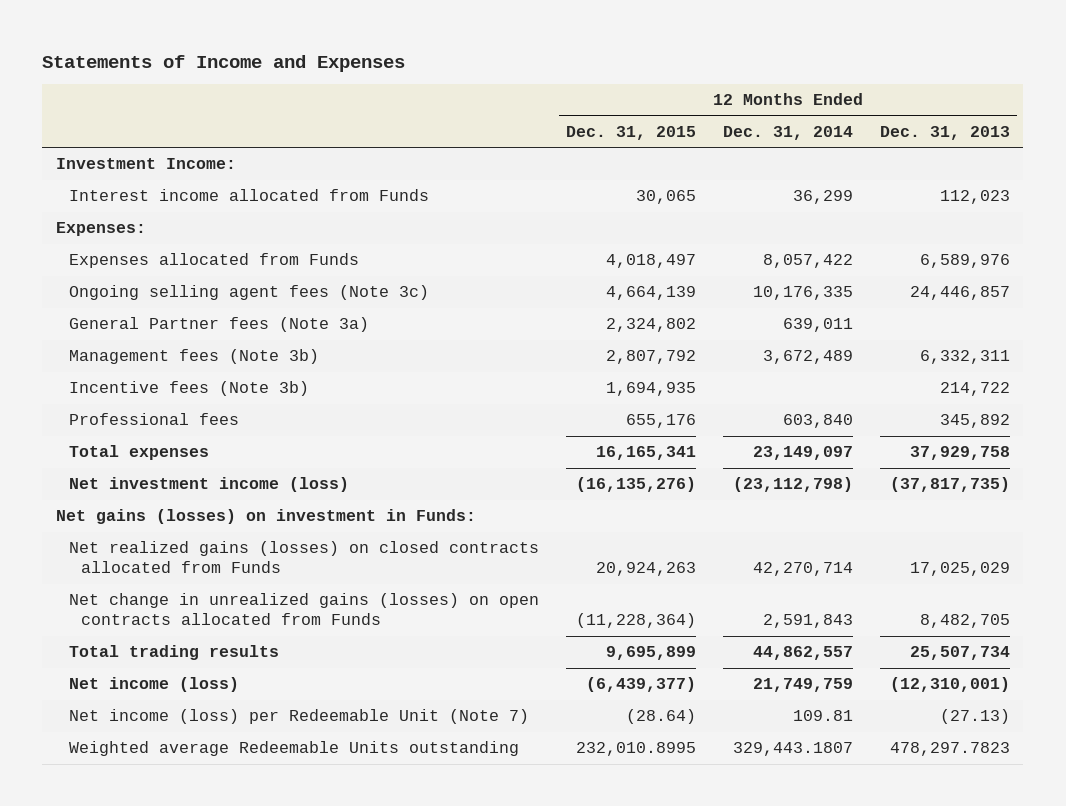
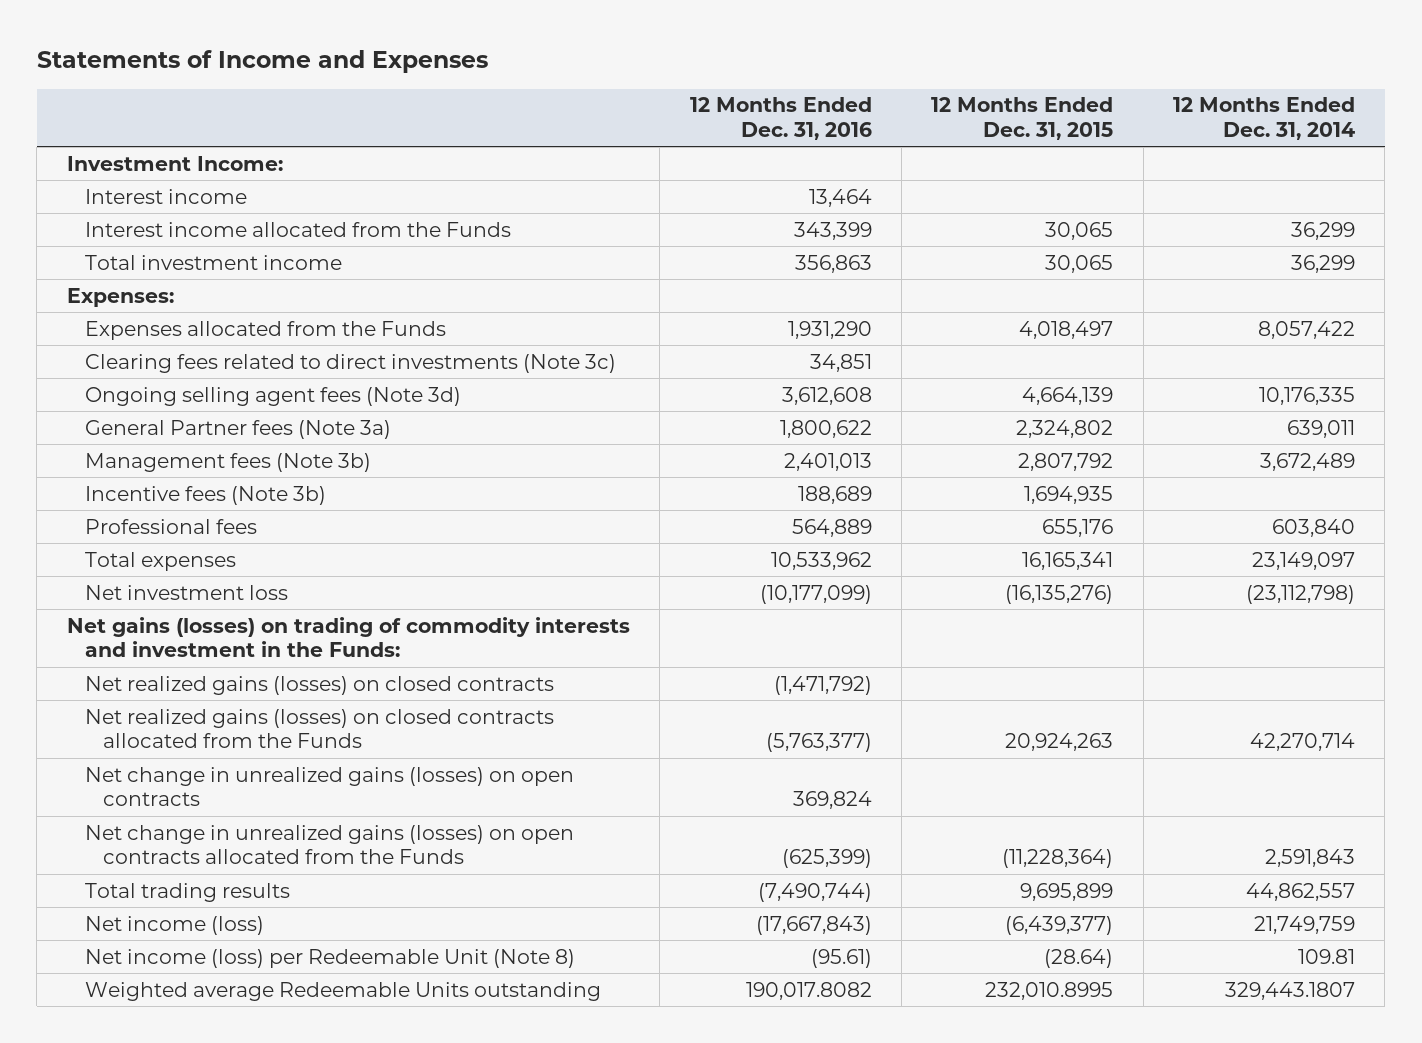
- | 12 Months Ended Dec. 31, 2015 | 12 Months Ended Dec. 31, 2014 | 12 Months Ended Dec. 31, 2013
+ | 12 Months Ended Dec. 31, 2016 | 12 Months Ended Dec. 31, 2015 | 12 Months Ended Dec. 31, 2014
- Interest income allocated from Funds | 30,065 | 36,299 | 112,023
+ Interest income | 13,464 | |
+ Interest income allocated from the Funds | 343,399 | 30,065 | 36,299
+ Total investment income | 356,863 | 30,065 | 36,299
- Expenses allocated from Funds | 4,018,497 | 8,057,422 | 6,589,976
- Ongoing selling agent fees (Note 3c) | 4,664,139 | 10,176,335 | 24,446,857
+ Expenses allocated from the Funds | 1,931,290 | 4,018,497 | 8,057,422
+ Clearing fees related to direct investments (Note 3c) | 34,851 | |
+ Ongoing selling agent fees (Note 3d) | 3,612,608 | 4,664,139 | 10,176,335
- Net investment income (loss) | (16,135,276) | (23,112,798) | (37,817,735)
- Net gains (losses) on investment in Funds:
- Net realized gains (losses) on closed contracts allocated from Funds | 20,924,263 | 42,270,714 | 17,025,029
- Net change in unrealized gains (losses) on open contracts allocated from Funds | (11,228,364) | 2,591,843 | 8,482,705
+ Net investment loss | (10,177,099) | (16,135,276) | (23,112,798)
+ Net gains (losses) on trading of commodity interests and investment in the Funds:
+ Net realized gains (losses) on closed contracts | (1,471,792) | |
+ Net realized gains (losses) on closed contracts allocated from the Funds | (5,763,377) | 20,924,263 | 42,270,714
+ Net change in unrealized gains (losses) on open contracts | 369,824 | |
+ Net change in unrealized gains (losses) on open contracts allocated from the Funds | (625,399) | (11,228,364) | 2,591,843
- Net income (loss) per Redeemable Unit (Note 7) | (28.64) | 109.81 | (27.13)
+ Net income (loss) per Redeemable Unit (Note 8) | (95.61) | (28.64) | 109.81

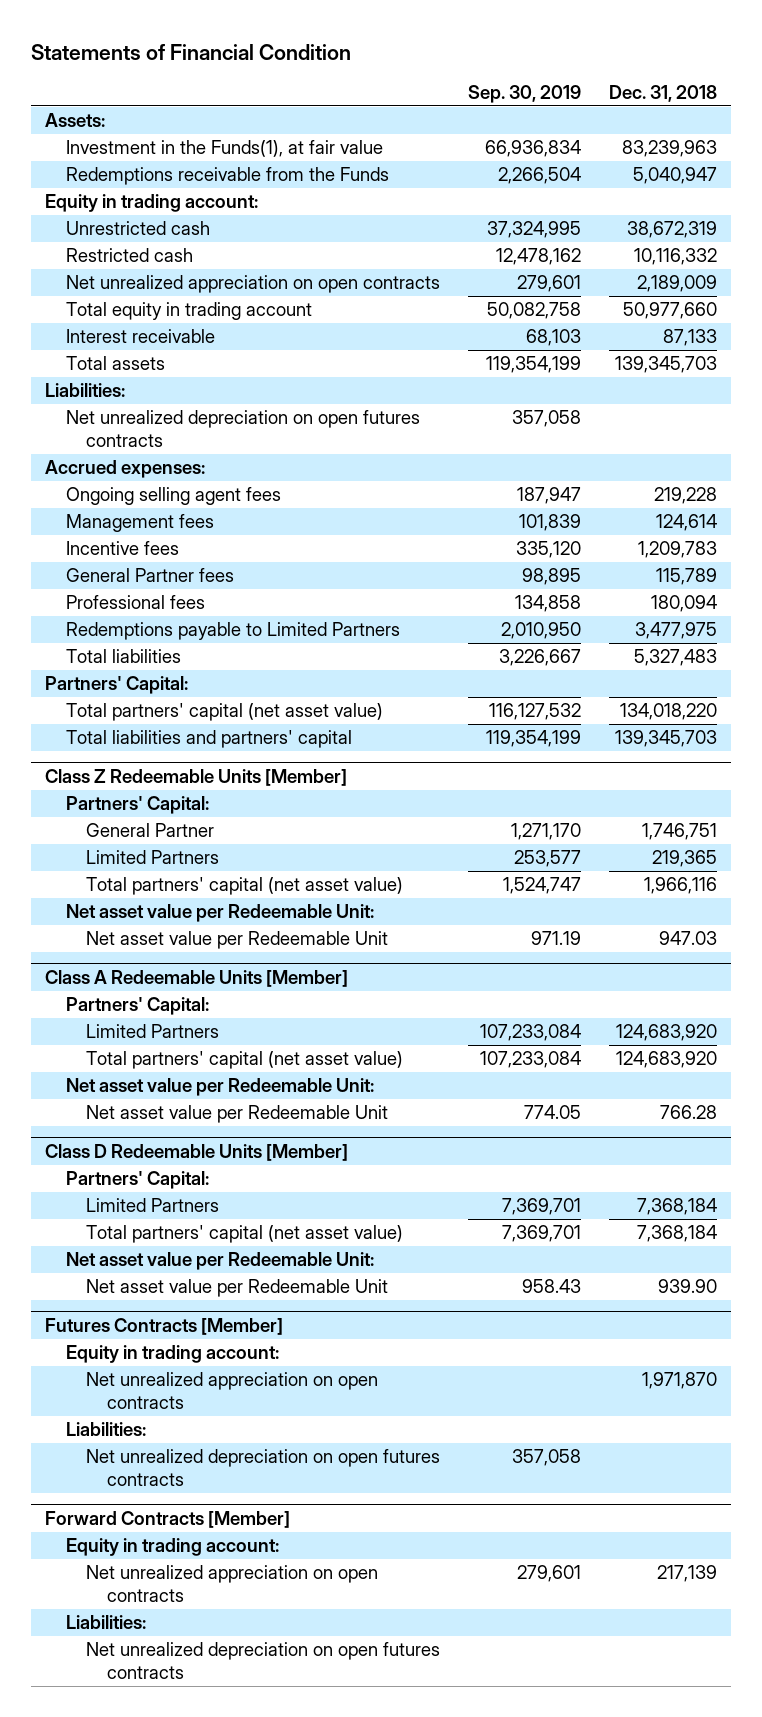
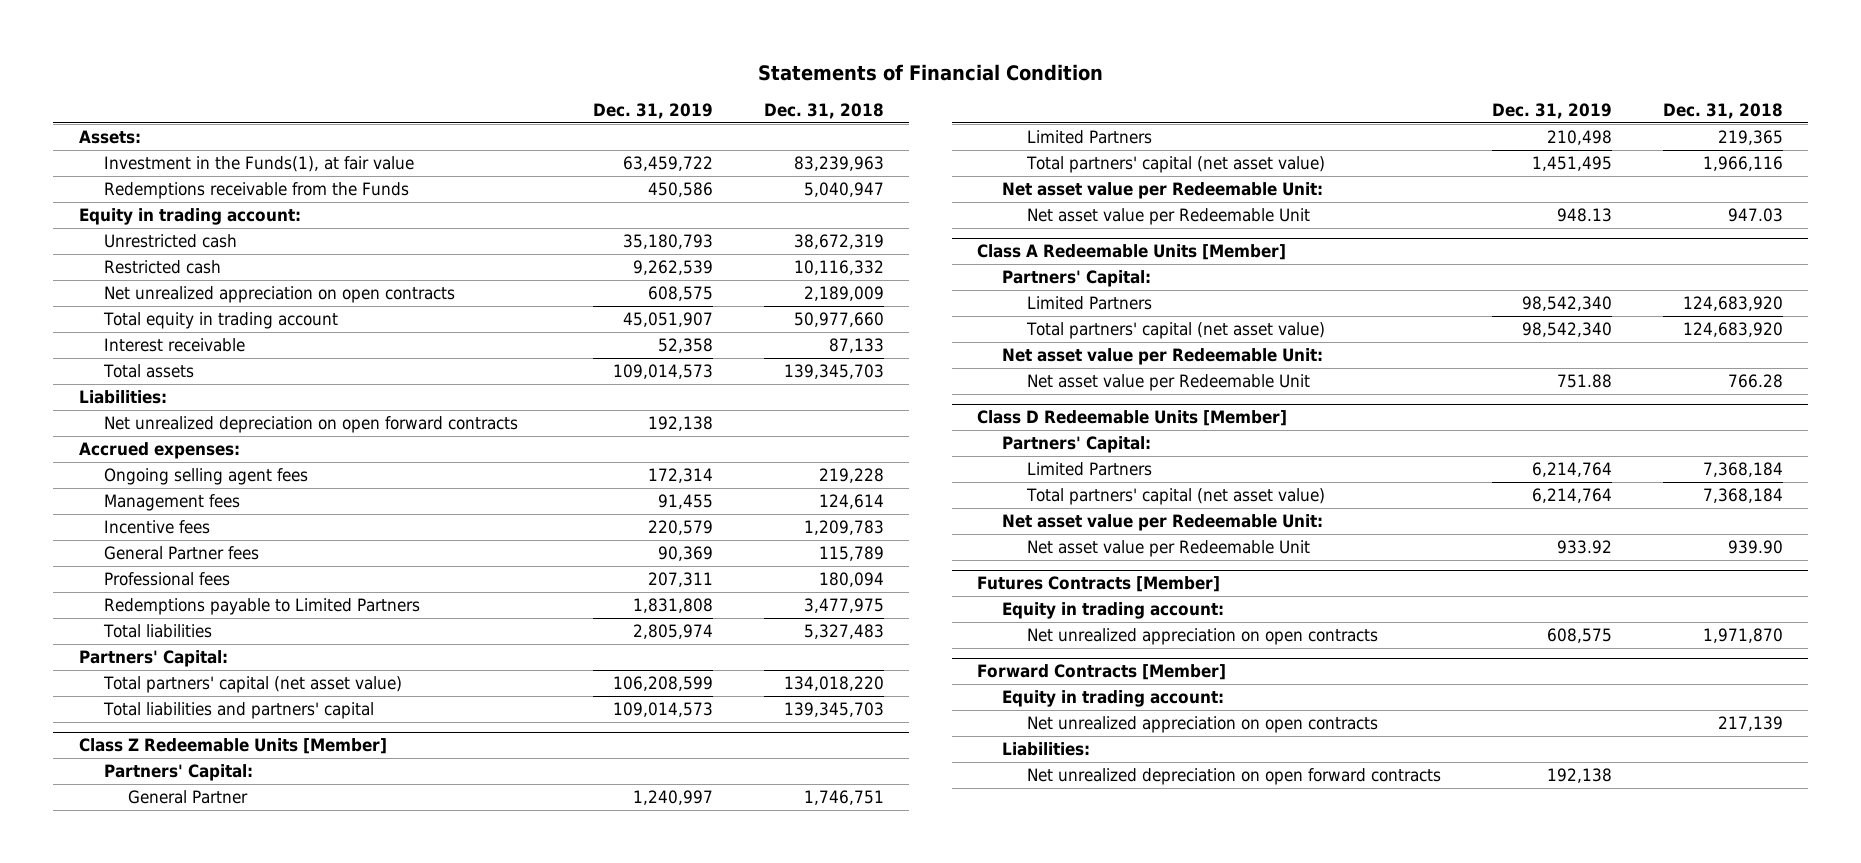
- | Sep. 30, 2019 | Dec. 31, 2018
+ | Dec. 31, 2019 | Dec. 31, 2018
- Net unrealized depreciation on open futures contracts | 357,058 |
+ Net unrealized depreciation on open forward contracts | 192,138 |
@ Futures Contracts [Member]
- Liabilities:
- Net unrealized depreciation on open futures contracts | 357,058 |
@ Forward Contracts [Member]
- Net unrealized depreciation on open futures contracts
+ Net unrealized depreciation on open forward contracts | 192,138 |

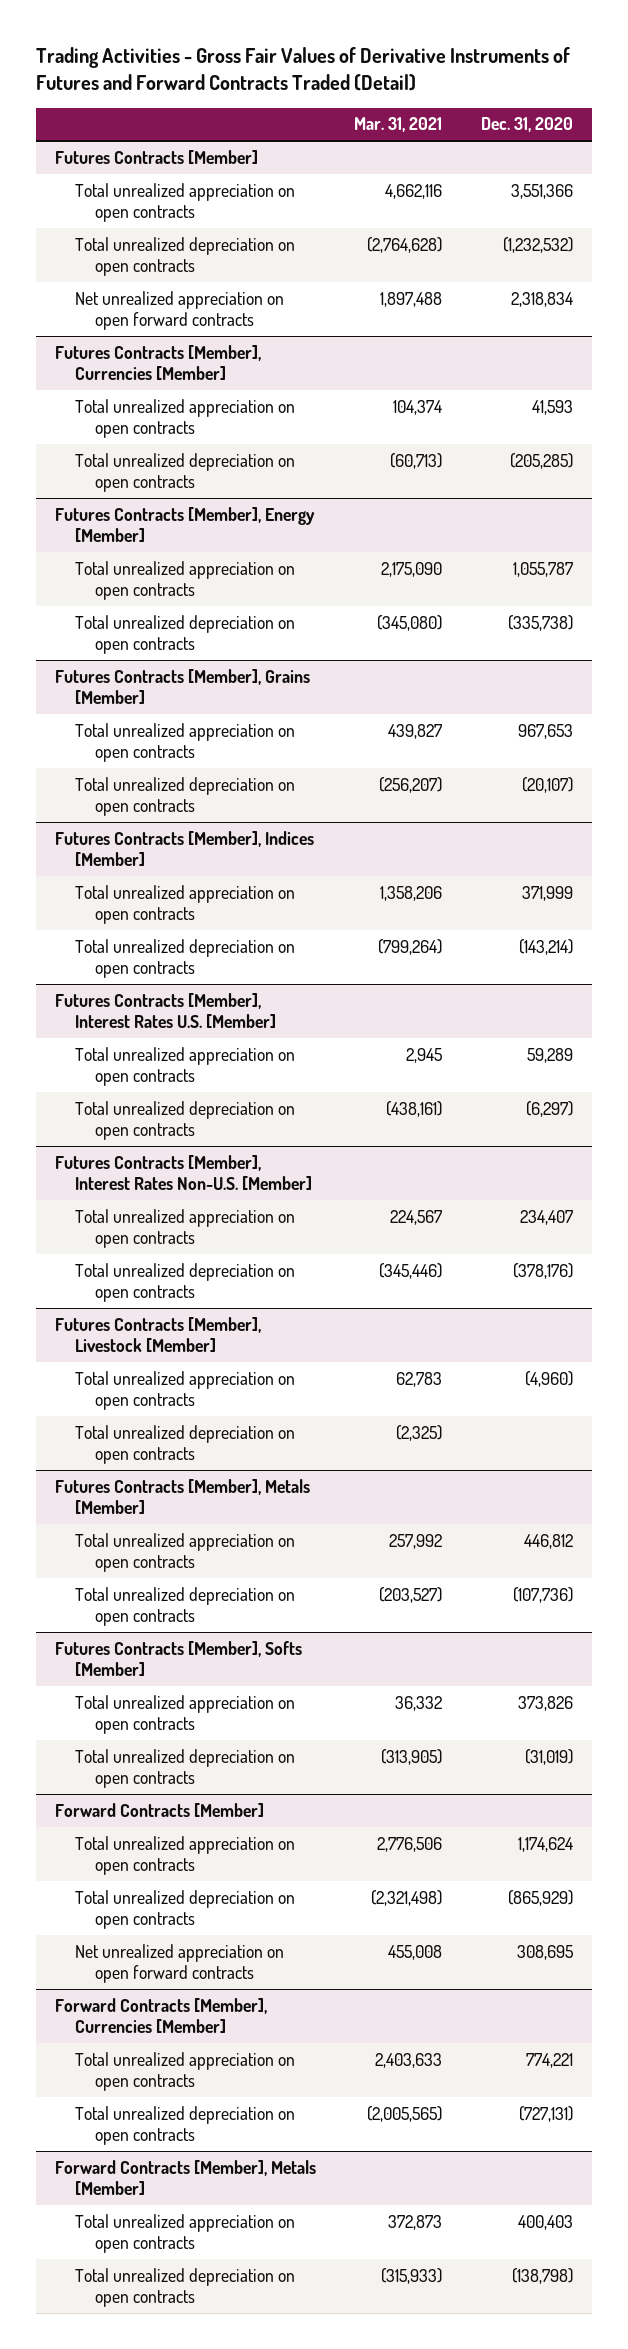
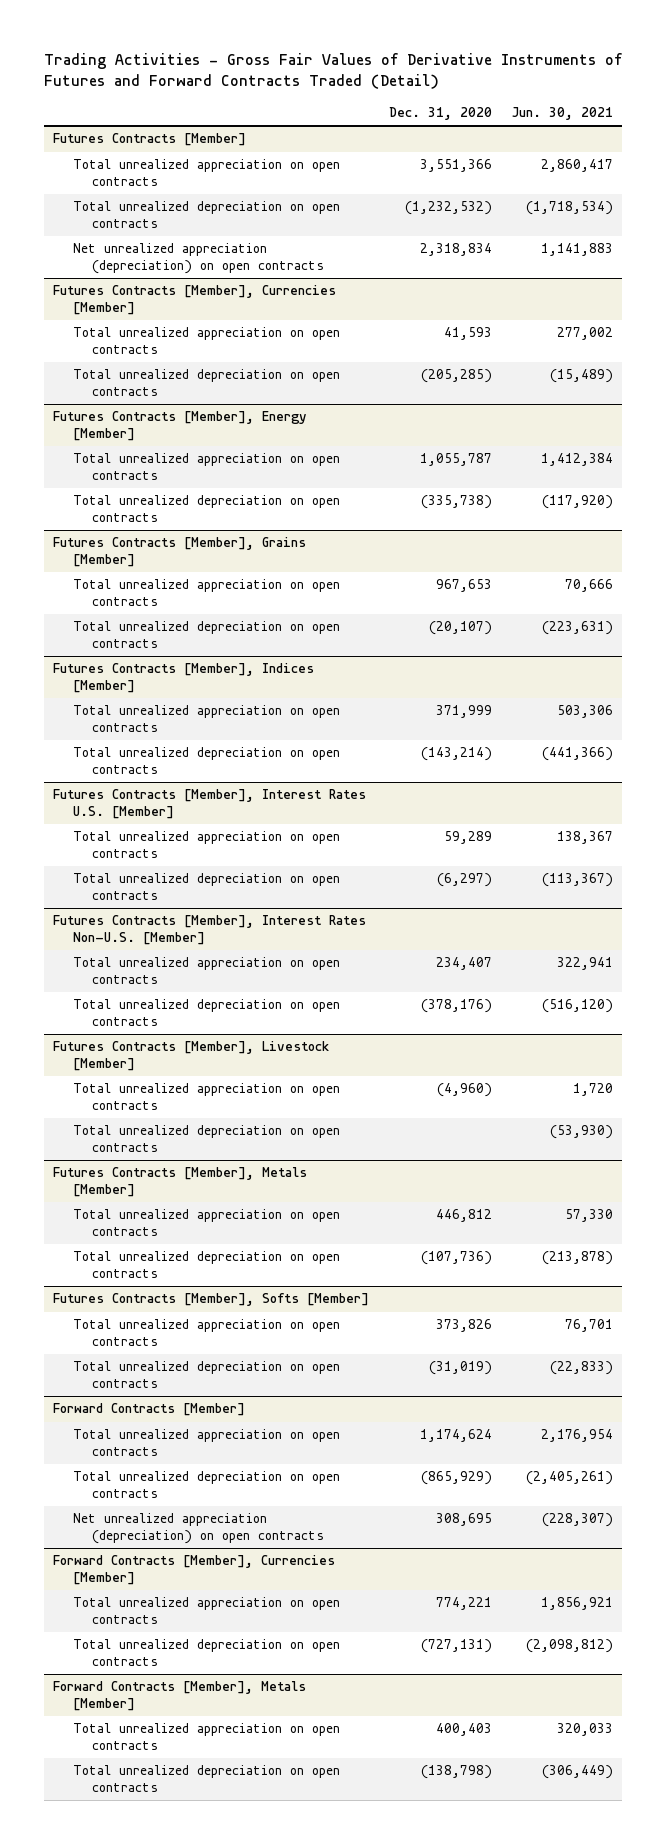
- | Mar. 31, 2021 | Dec. 31, 2020
+ | Dec. 31, 2020 | Jun. 30, 2021
@ Futures Contracts [Member]
- Net unrealized appreciation on open forward contracts | 1,897,488 | 2,318,834
+ Net unrealized appreciation (depreciation) on open contracts | 2,318,834 | 1,141,883
@ Forward Contracts [Member]
- Net unrealized appreciation on open forward contracts | 455,008 | 308,695
+ Net unrealized appreciation (depreciation) on open contracts | 308,695 | (228,307)

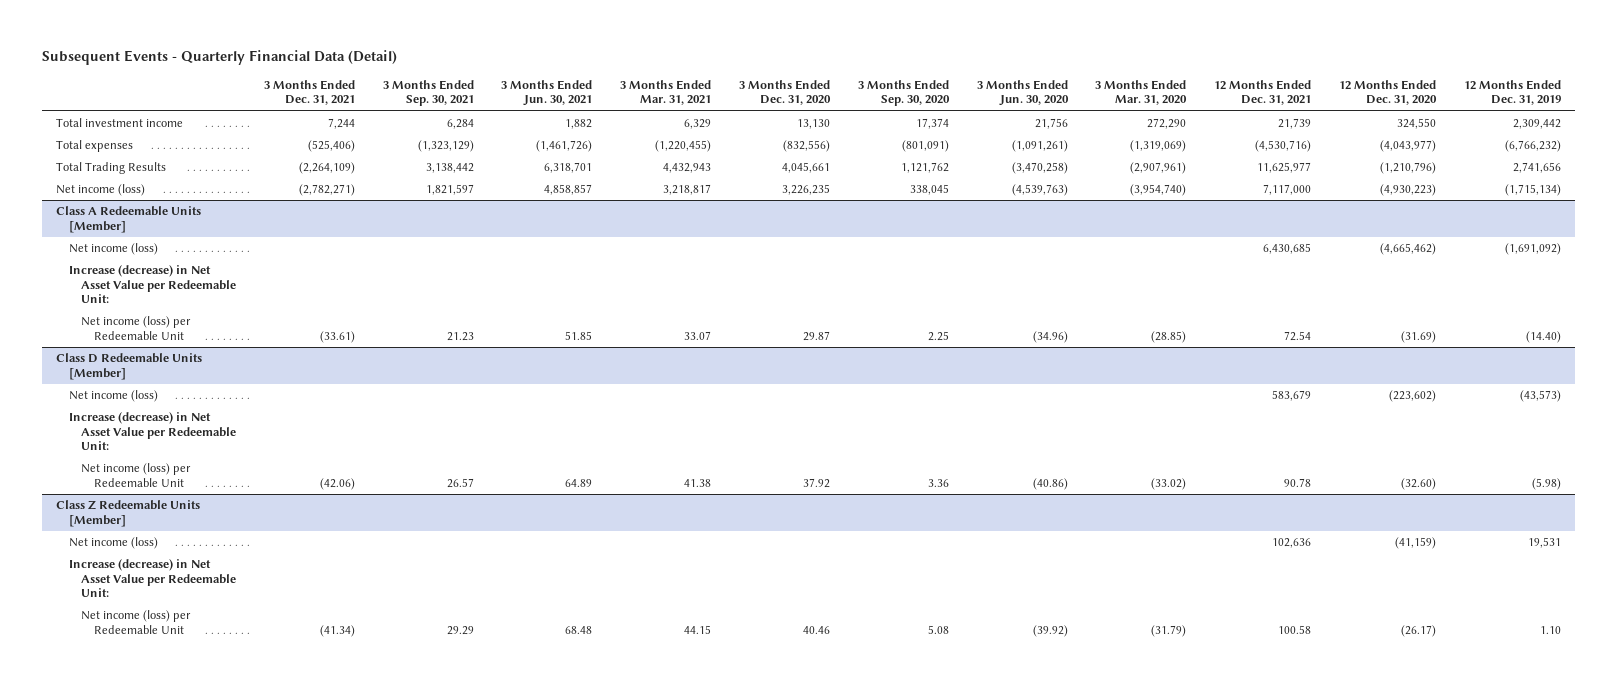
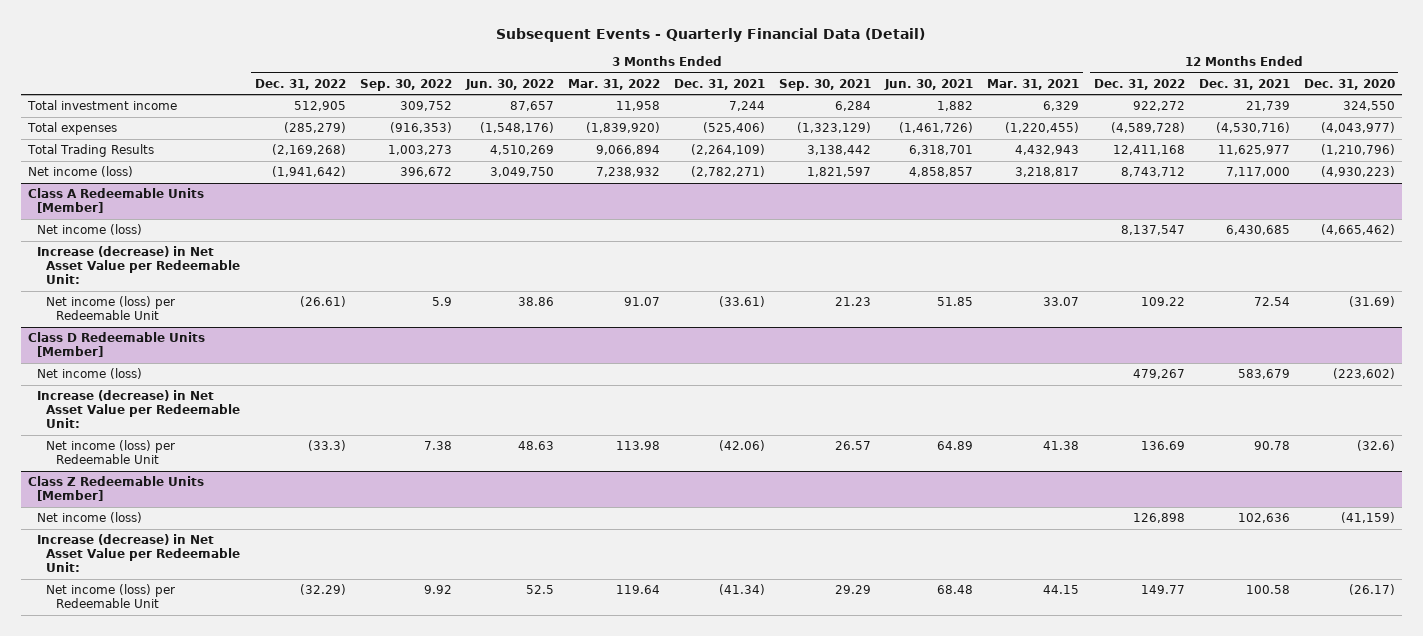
- | 3 Months Ended Dec. 31, 2021 | 3 Months Ended Sep. 30, 2021 | 3 Months Ended Jun. 30, 2021 | 3 Months Ended Mar. 31, 2021 | 3 Months Ended Dec. 31, 2020 | 3 Months Ended Sep. 30, 2020 | 3 Months Ended Jun. 30, 2020 | 3 Months Ended Mar. 31, 2020 | 12 Months Ended Dec. 31, 2021 | 12 Months Ended Dec. 31, 2020 | 12 Months Ended Dec. 31, 2019
+ | 3 Months Ended Dec. 31, 2022 | 3 Months Ended Sep. 30, 2022 | 3 Months Ended Jun. 30, 2022 | 3 Months Ended Mar. 31, 2022 | 3 Months Ended Dec. 31, 2021 | 3 Months Ended Sep. 30, 2021 | 3 Months Ended Jun. 30, 2021 | 3 Months Ended Mar. 31, 2021 | 12 Months Ended Dec. 31, 2022 | 12 Months Ended Dec. 31, 2021 | 12 Months Ended Dec. 31, 2020
@ Class D Redeemable Units [Member]
- Net income (loss) per Redeemable Unit | (42.06) | 26.57 | 64.89 | 41.38 | 37.92 | 3.36 | (40.86) | (33.02) | 90.78 | (32.60) | (5.98)
+ Net income (loss) per Redeemable Unit | (33.3) | 7.38 | 48.63 | 113.98 | (42.06) | 26.57 | 64.89 | 41.38 | 136.69 | 90.78 | (32.6)

